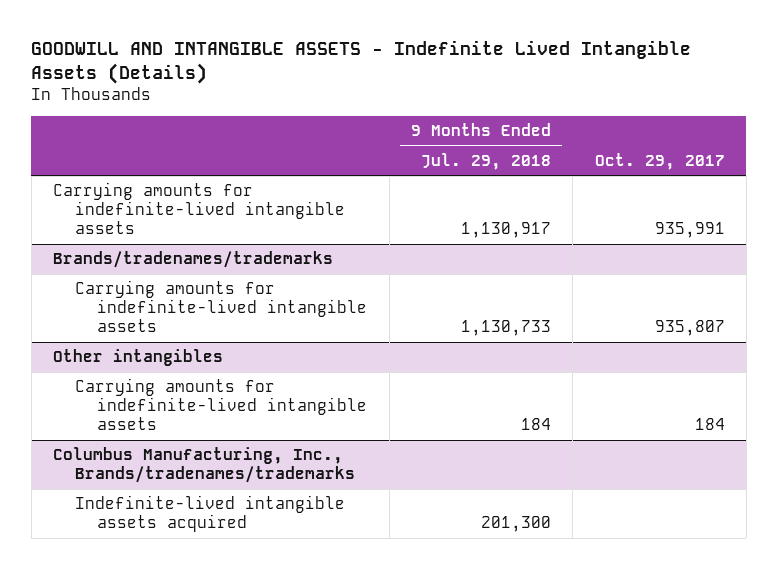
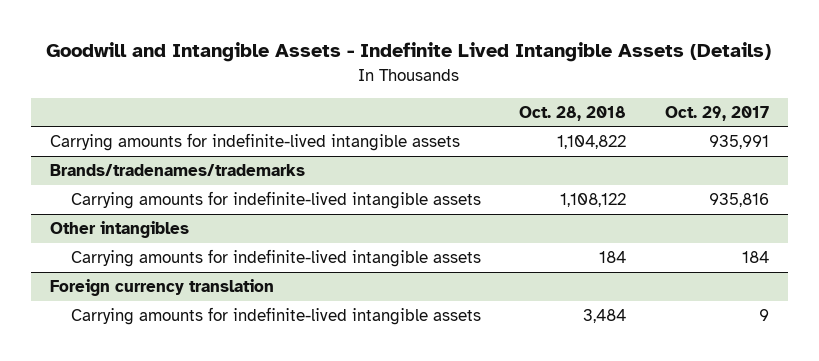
- GOODWILL AND INTANGIBLE ASSETS - Indefinite Lived Intangible Assets (Details)
+ Goodwill and Intangible Assets - Indefinite Lived Intangible Assets (Details)
- | 9 Months Ended Jul. 29, 2018 | Oct. 29, 2017
+ | Oct. 28, 2018 | Oct. 29, 2017
@ Brands/tradenames/trademarks
- Carrying amounts for indefinite-lived intangible assets | 1,130,733 | 935,807
+ Carrying amounts for indefinite-lived intangible assets | 1,108,122 | 935,816
- Columbus Manufacturing, Inc., Brands/tradenames/trademarks
- Indefinite-lived intangible assets acquired | 201,300 |
+ Foreign currency translation
+ Carrying amounts for indefinite-lived intangible assets | 3,484 | 9

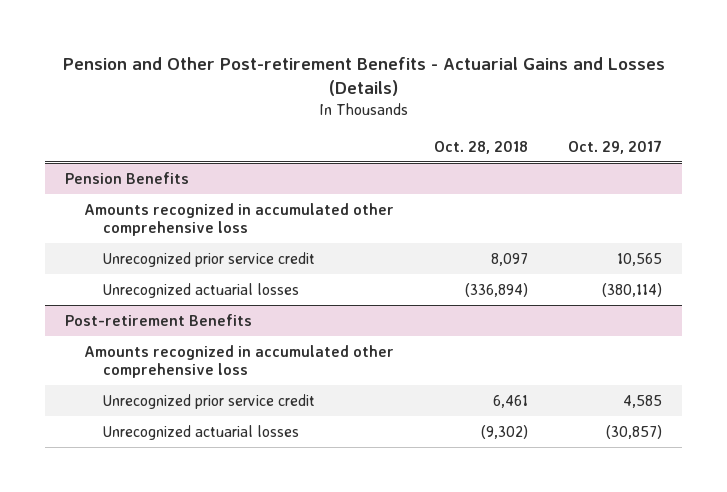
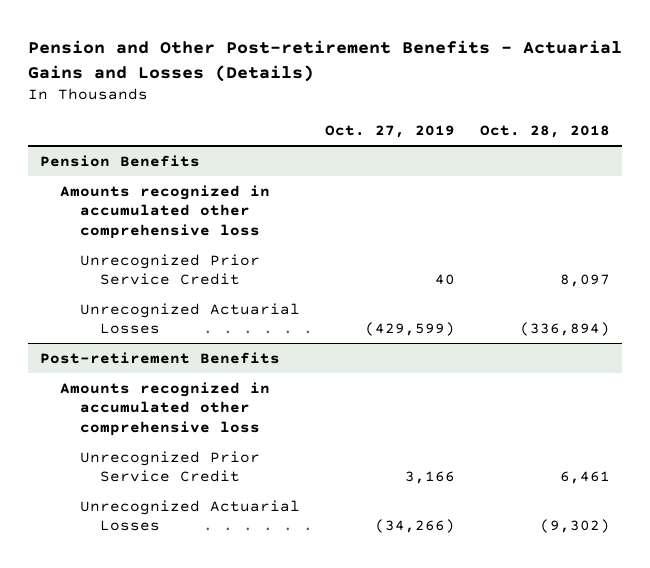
- | Oct. 28, 2018 | Oct. 29, 2017
+ | Oct. 27, 2019 | Oct. 28, 2018
@ Pension Benefits
- Unrecognized prior service credit | 8,097 | 10,565
- Unrecognized actuarial losses | (336,894) | (380,114)
+ Unrecognized Prior Service Credit | 40 | 8,097
+ Unrecognized Actuarial Losses | (429,599) | (336,894)
@ Post-retirement Benefits
- Unrecognized prior service credit | 6,461 | 4,585
- Unrecognized actuarial losses | (9,302) | (30,857)
+ Unrecognized Prior Service Credit | 3,166 | 6,461
+ Unrecognized Actuarial Losses | (34,266) | (9,302)

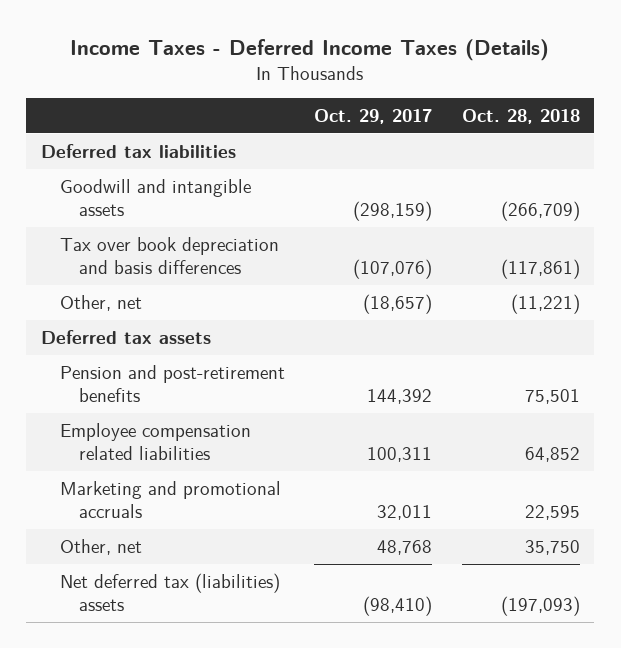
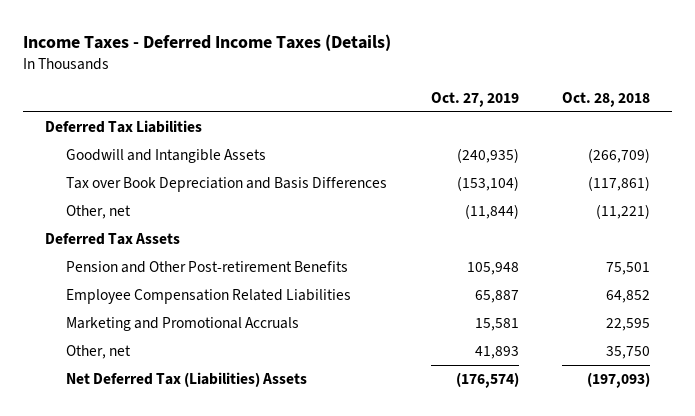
- | Oct. 29, 2017 | Oct. 28, 2018
+ | Oct. 27, 2019 | Oct. 28, 2018
- Deferred tax liabilities
- Goodwill and intangible assets | (298,159) | (266,709)
- Tax over book depreciation and basis differences | (107,076) | (117,861)
+ Deferred Tax Liabilities
+ Goodwill and Intangible Assets | (240,935) | (266,709)
+ Tax over Book Depreciation and Basis Differences | (153,104) | (117,861)
- Deferred tax assets
- Pension and post-retirement benefits | 144,392 | 75,501
- Employee compensation related liabilities | 100,311 | 64,852
- Marketing and promotional accruals | 32,011 | 22,595
+ Deferred Tax Assets
+ Pension and Other Post-retirement Benefits | 105,948 | 75,501
+ Employee Compensation Related Liabilities | 65,887 | 64,852
+ Marketing and Promotional Accruals | 15,581 | 22,595
- Net deferred tax (liabilities) assets | (98,410) | (197,093)
+ Net Deferred Tax (Liabilities) Assets | (176,574) | (197,093)

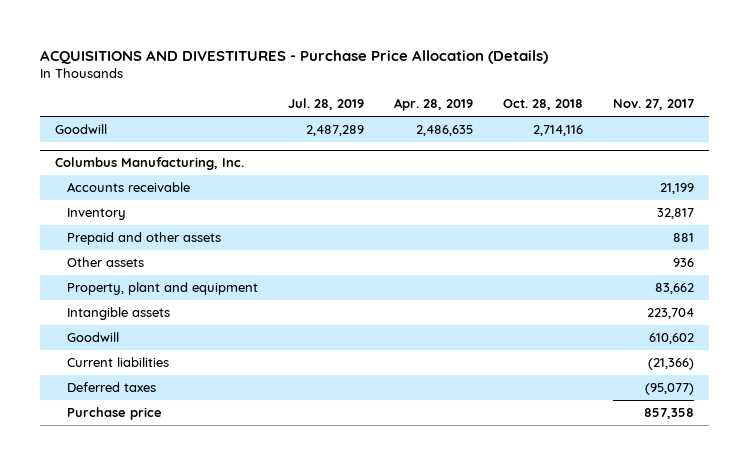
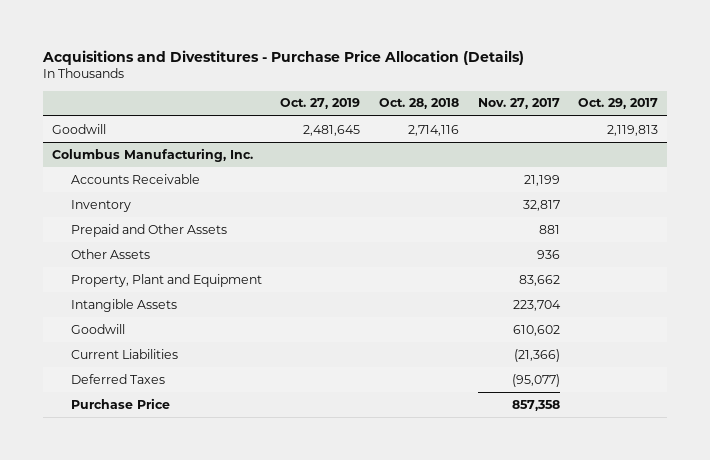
- ACQUISITIONS AND DIVESTITURES - Purchase Price Allocation (Details)
+ Acquisitions and Divestitures - Purchase Price Allocation (Details)
- | Jul. 28, 2019 | Apr. 28, 2019 | Oct. 28, 2018 | Nov. 27, 2017
+ | Oct. 27, 2019 | Oct. 28, 2018 | Nov. 27, 2017 | Oct. 29, 2017
@ Columbus Manufacturing, Inc.
- Accounts receivable | | | | 21,199
+ Accounts Receivable | | | 21,199 |
- Prepaid and other assets | | | | 881
- Other assets | | | | 936
- Property, plant and equipment | | | | 83,662
- Intangible assets | | | | 223,704
+ Prepaid and Other Assets | | | 881 |
+ Other Assets | | | 936 |
+ Property, Plant and Equipment | | | 83,662 |
+ Intangible Assets | | | 223,704 |
- Current liabilities | | | | (21,366)
- Deferred taxes | | | | (95,077)
- Purchase price | | | | 857,358
+ Current Liabilities | | | (21,366) |
+ Deferred Taxes | | | (95,077) |
+ Purchase Price | | | 857,358 |

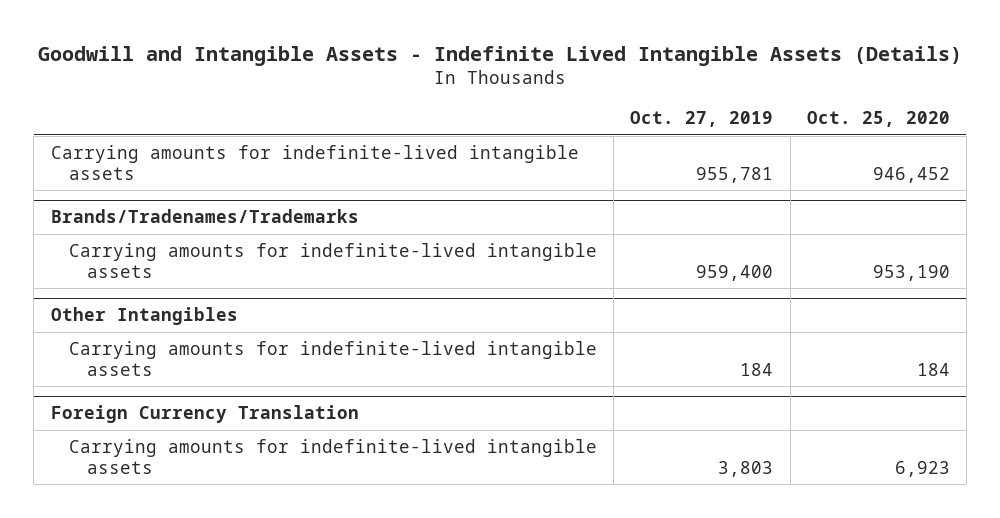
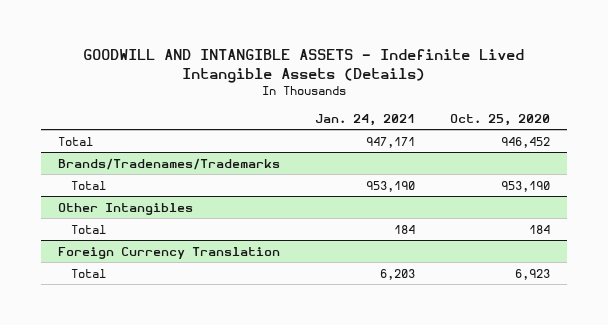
- Goodwill and Intangible Assets - Indefinite Lived Intangible Assets (Details)
+ GOODWILL AND INTANGIBLE ASSETS - Indefinite Lived Intangible Assets (Details)
- | Oct. 27, 2019 | Oct. 25, 2020
+ | Jan. 24, 2021 | Oct. 25, 2020
- Carrying amounts for indefinite-lived intangible assets | 955,781 | 946,452
+ Total | 947,171 | 946,452
@ Brands/Tradenames/Trademarks
- Carrying amounts for indefinite-lived intangible assets | 959,400 | 953,190
+ Total | 953,190 | 953,190
@ Other Intangibles
- Carrying amounts for indefinite-lived intangible assets | 184 | 184
+ Total | 184 | 184
@ Foreign Currency Translation
- Carrying amounts for indefinite-lived intangible assets | 3,803 | 6,923
+ Total | 6,203 | 6,923

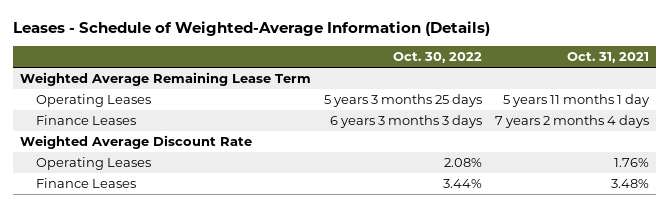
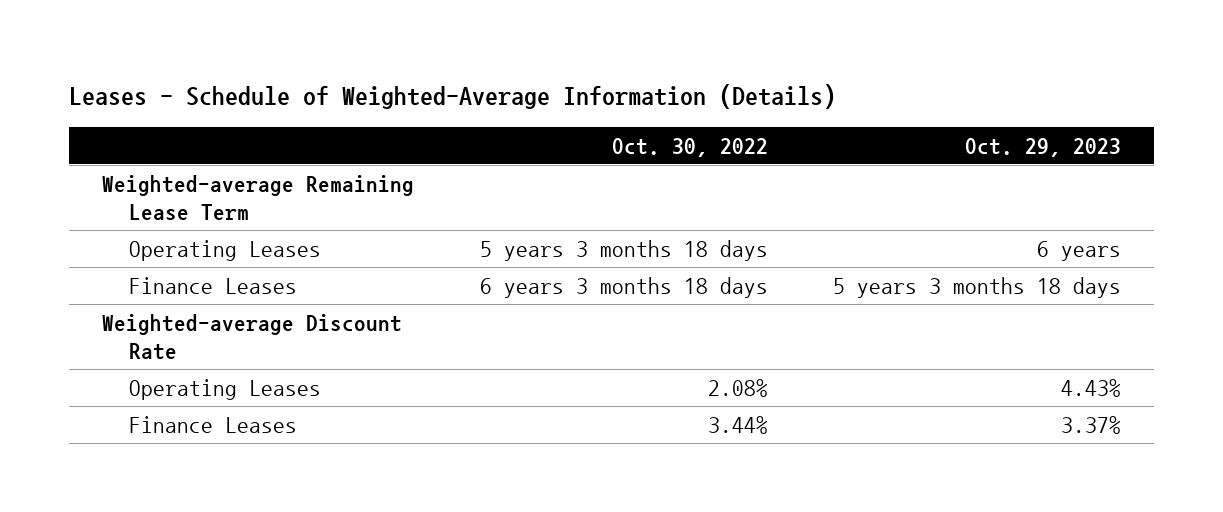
- | Oct. 30, 2022 | Oct. 31, 2021
+ | Oct. 30, 2022 | Oct. 29, 2023
- Weighted Average Remaining Lease Term
- Operating Leases | 5 years 3 months 25 days | 5 years 11 months 1 day
- Finance Leases | 6 years 3 months 3 days | 7 years 2 months 4 days
- Weighted Average Discount Rate
+ Weighted-average Remaining Lease Term
+ Operating Leases | 5 years 3 months 18 days | 6 years
+ Finance Leases | 6 years 3 months 18 days | 5 years 3 months 18 days
+ Weighted-average Discount Rate

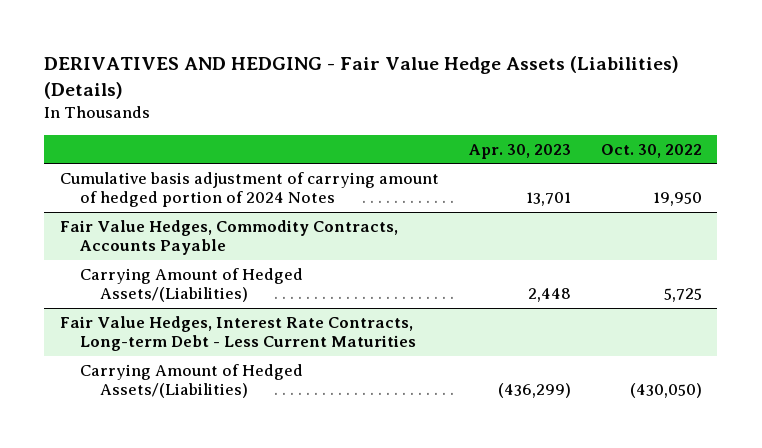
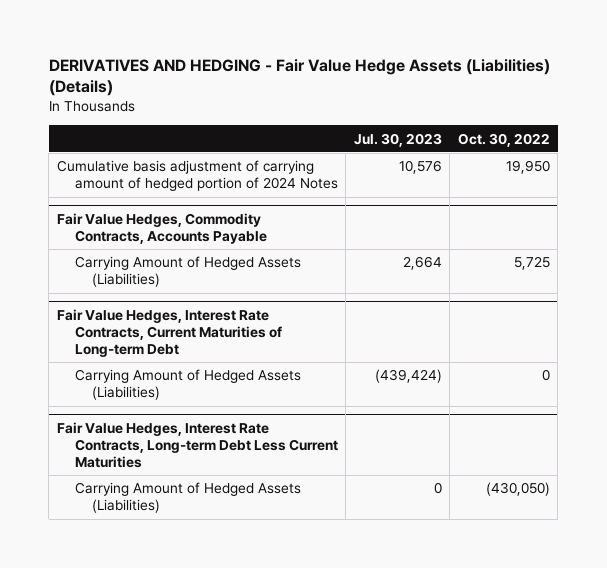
- | Apr. 30, 2023 | Oct. 30, 2022
+ | Jul. 30, 2023 | Oct. 30, 2022
@ Fair Value Hedges, Commodity Contracts, Accounts Payable
- Carrying Amount of Hedged Assets/(Liabilities) | 2,448 | 5,725
- Fair Value Hedges, Interest Rate Contracts, Long-term Debt - Less Current Maturities
- Carrying Amount of Hedged Assets/(Liabilities) | (436,299) | (430,050)
@ Fair Value Hedges, Commodity Contracts, Accounts Payable
+ Carrying Amount of Hedged Assets (Liabilities) | 2,664 | 5,725
+ Fair Value Hedges, Interest Rate Contracts, Current Maturities of Long-term Debt
+ Carrying Amount of Hedged Assets (Liabilities) | (439,424) | 0
+ Fair Value Hedges, Interest Rate Contracts, Long-term Debt Less Current Maturities
+ Carrying Amount of Hedged Assets (Liabilities) | 0 | (430,050)

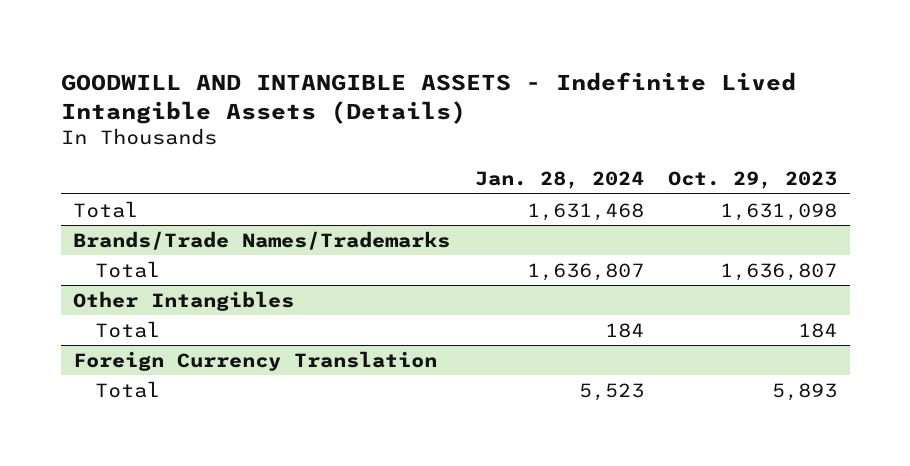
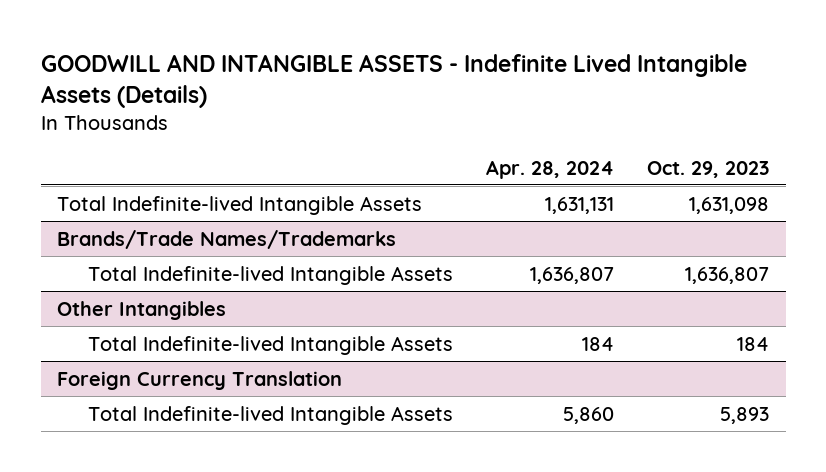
- | Jan. 28, 2024 | Oct. 29, 2023
+ | Apr. 28, 2024 | Oct. 29, 2023
- Total | 1,631,468 | 1,631,098
+ Total Indefinite-lived Intangible Assets | 1,631,131 | 1,631,098
@ Brands/Trade Names/Trademarks
- Total | 1,636,807 | 1,636,807
+ Total Indefinite-lived Intangible Assets | 1,636,807 | 1,636,807
@ Other Intangibles
- Total | 184 | 184
+ Total Indefinite-lived Intangible Assets | 184 | 184
@ Foreign Currency Translation
- Total | 5,523 | 5,893
+ Total Indefinite-lived Intangible Assets | 5,860 | 5,893

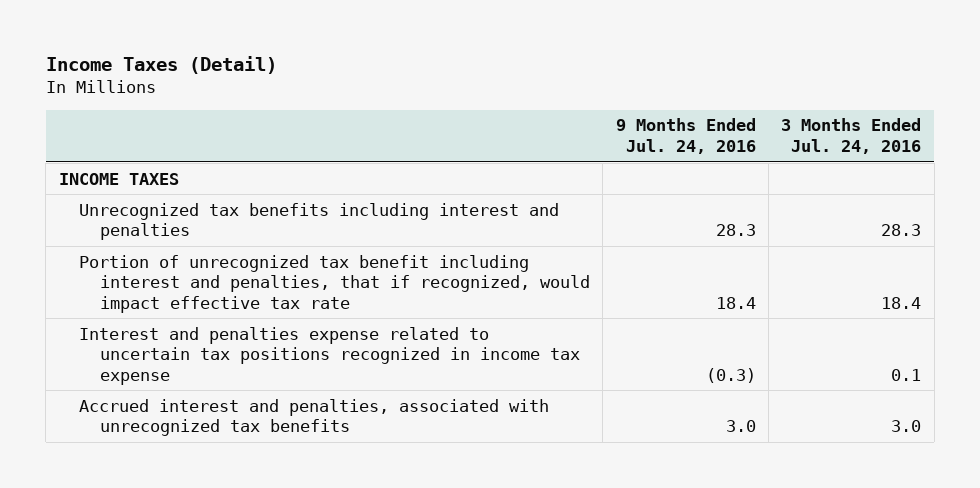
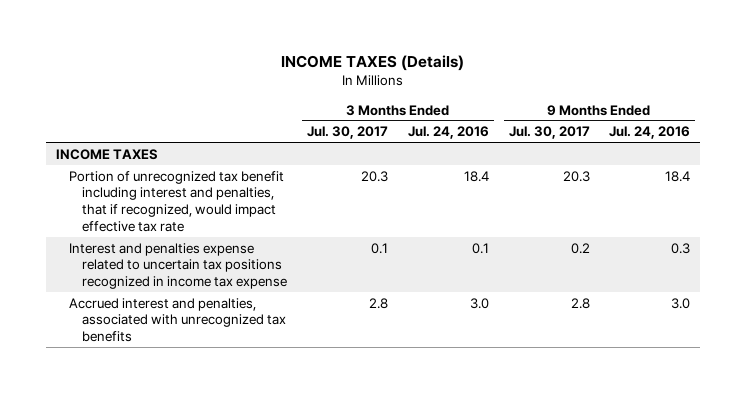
- Income Taxes (Detail)
+ INCOME TAXES (Details)
- | 9 Months Ended Jul. 24, 2016 | 3 Months Ended Jul. 24, 2016
+ | 3 Months Ended Jul. 30, 2017 | 3 Months Ended Jul. 24, 2016 | 9 Months Ended Jul. 30, 2017 | 9 Months Ended Jul. 24, 2016
- Unrecognized tax benefits including interest and penalties | 28.3 | 28.3
- Interest and penalties expense related to uncertain tax positions recognized in income tax expense | (0.3) | 0.1
+ Interest and penalties expense related to uncertain tax positions recognized in income tax expense | 0.1 | 0.1 | 0.2 | 0.3

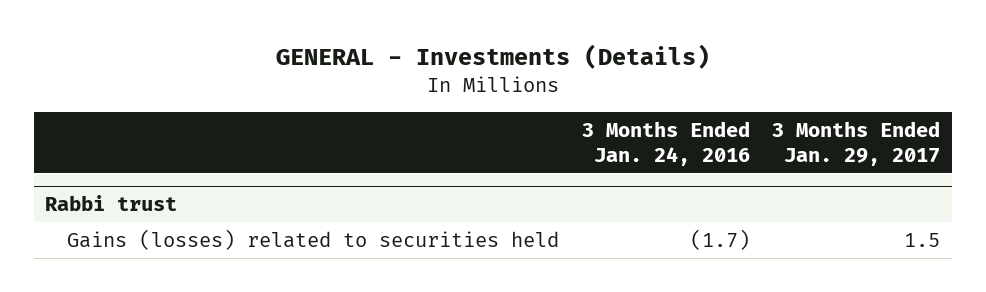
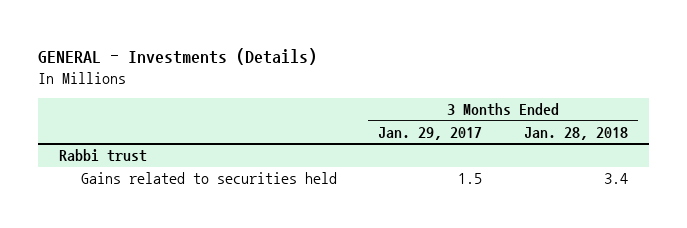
- | 3 Months Ended Jan. 24, 2016 | 3 Months Ended Jan. 29, 2017
+ | 3 Months Ended Jan. 29, 2017 | 3 Months Ended Jan. 28, 2018
@ Rabbi trust
- Gains (losses) related to securities held | (1.7) | 1.5
+ Gains related to securities held | 1.5 | 3.4

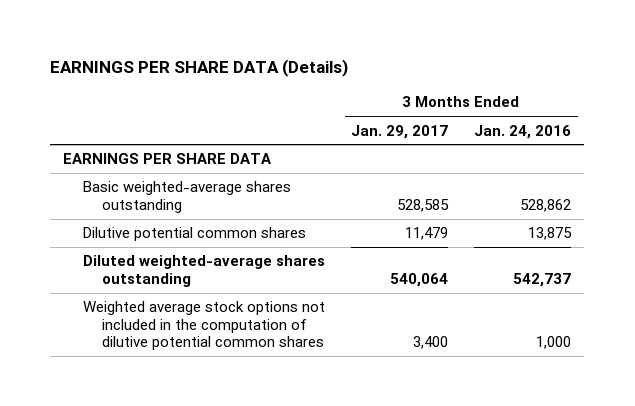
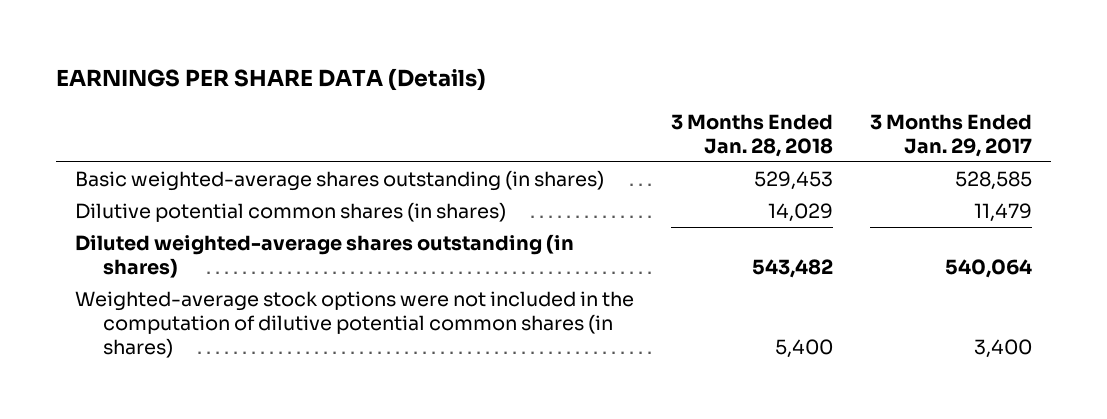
- | 3 Months Ended Jan. 29, 2017 | 3 Months Ended Jan. 24, 2016
+ | 3 Months Ended Jan. 28, 2018 | 3 Months Ended Jan. 29, 2017
- EARNINGS PER SHARE DATA
- Basic weighted-average shares outstanding | 528,585 | 528,862
- Dilutive potential common shares | 11,479 | 13,875
- Diluted weighted-average shares outstanding | 540,064 | 542,737
- Weighted average stock options not included in the computation of dilutive potential common shares | 3,400 | 1,000
+ Basic weighted-average shares outstanding (in shares) | 529,453 | 528,585
+ Dilutive potential common shares (in shares) | 14,029 | 11,479
+ Diluted weighted-average shares outstanding (in shares) | 543,482 | 540,064
+ Weighted-average stock options were not included in the computation of dilutive potential common shares (in shares) | 5,400 | 3,400

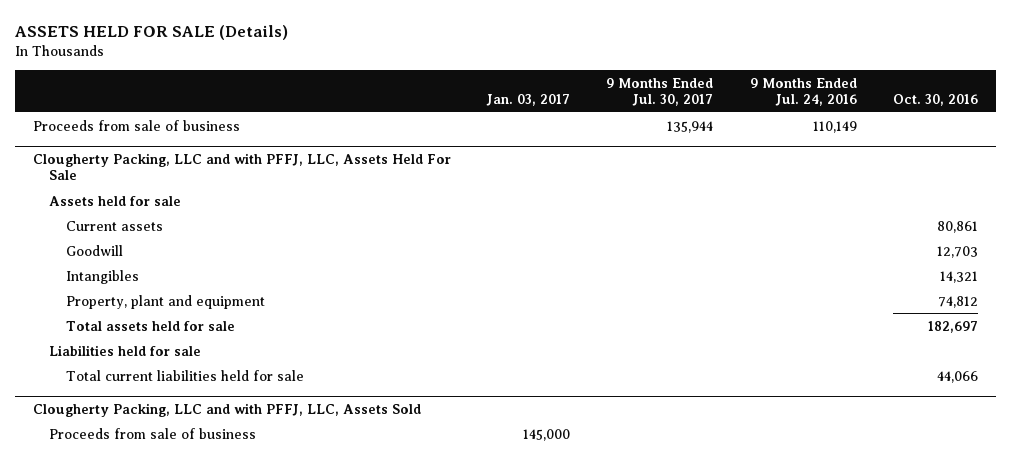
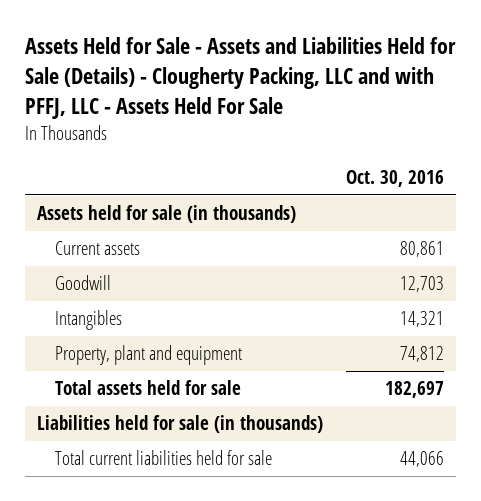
- ASSETS HELD FOR SALE (Details)
+ Assets Held for Sale - Assets and Liabilities Held for Sale (Details) - Clougherty Packing, LLC and with PFFJ, LLC - Assets Held For Sale
- | Jan. 03, 2017 | 9 Months Ended Jul. 30, 2017 | 9 Months Ended Jul. 24, 2016 | Oct. 30, 2016
+ | Oct. 30, 2016
- Proceeds from sale of business | | 135,944 | 110,149 |
- Clougherty Packing, LLC and with PFFJ, LLC, Assets Held For Sale
- Assets held for sale
+ Assets held for sale (in thousands)
- Liabilities held for sale
+ Liabilities held for sale (in thousands)
- Clougherty Packing, LLC and with PFFJ, LLC, Assets Sold
- Proceeds from sale of business | 145,000 | | |

